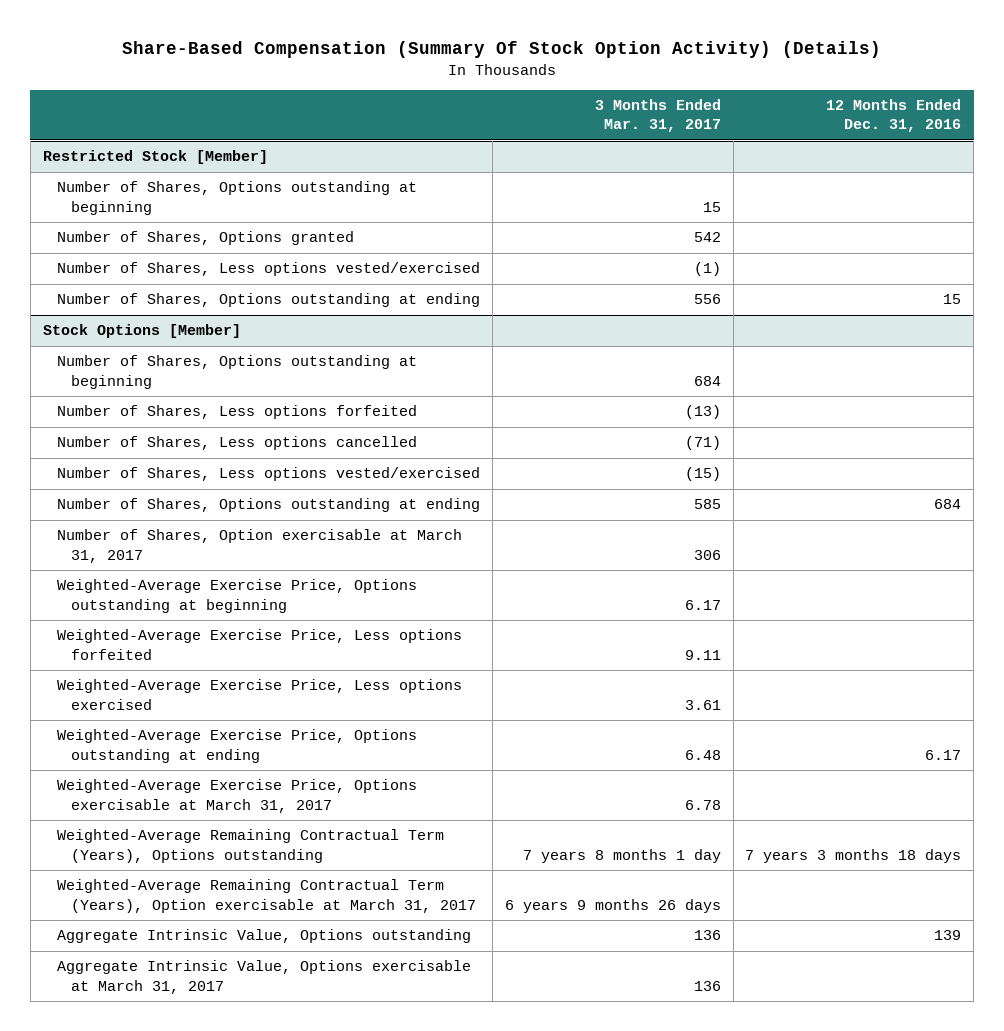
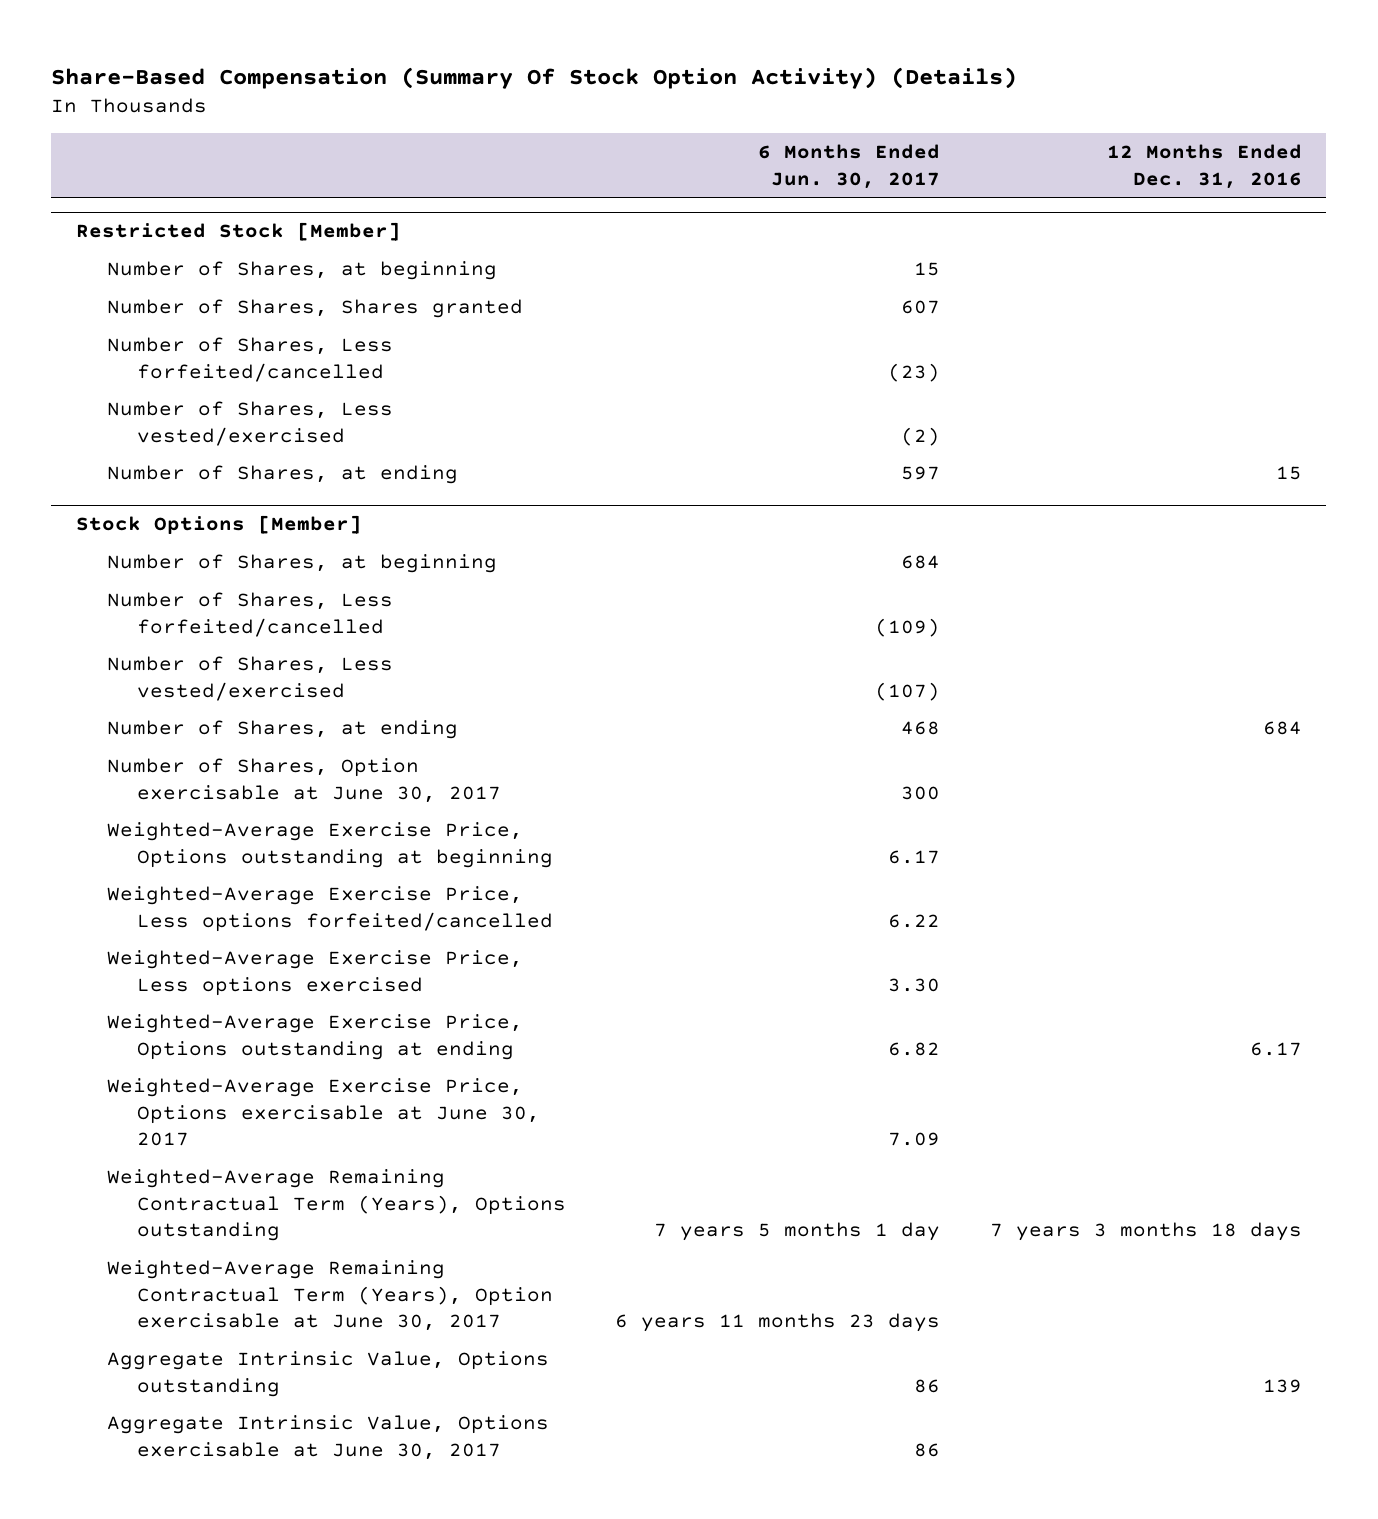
- | 3 Months Ended Mar. 31, 2017 | 12 Months Ended Dec. 31, 2016
+ | 6 Months Ended Jun. 30, 2017 | 12 Months Ended Dec. 31, 2016
@ Restricted Stock [Member]
- Number of Shares, Options outstanding at beginning | 15 |
- Number of Shares, Options granted | 542 |
- Number of Shares, Less options vested/exercised | (1) |
- Number of Shares, Options outstanding at ending | 556 | 15
+ Number of Shares, at beginning | 15 |
+ Number of Shares, Shares granted | 607 |
+ Number of Shares, Less forfeited/cancelled | (23) |
+ Number of Shares, Less vested/exercised | (2) |
+ Number of Shares, at ending | 597 | 15
@ Stock Options [Member]
- Number of Shares, Options outstanding at beginning | 684 |
- Number of Shares, Less options forfeited | (13) |
- Number of Shares, Less options cancelled | (71) |
- Number of Shares, Less options vested/exercised | (15) |
- Number of Shares, Options outstanding at ending | 585 | 684
- Number of Shares, Option exercisable at March 31, 2017 | 306 |
+ Number of Shares, at beginning | 684 |
+ Number of Shares, Less forfeited/cancelled | (109) |
+ Number of Shares, Less vested/exercised | (107) |
+ Number of Shares, at ending | 468 | 684
+ Number of Shares, Option exercisable at June 30, 2017 | 300 |
- Weighted-Average Exercise Price, Less options forfeited | 9.11 |
+ Weighted-Average Exercise Price, Less options forfeited/cancelled | 6.22 |
- Weighted-Average Exercise Price, Options exercisable at March 31, 2017 | 6.78 |
+ Weighted-Average Exercise Price, Options exercisable at June 30, 2017 | 7.09 |
- Weighted-Average Remaining Contractual Term (Years), Option exercisable at March 31, 2017 | 6 years 9 months 26 days |
+ Weighted-Average Remaining Contractual Term (Years), Option exercisable at June 30, 2017 | 6 years 11 months 23 days |
- Aggregate Intrinsic Value, Options exercisable at March 31, 2017 | 136 |
+ Aggregate Intrinsic Value, Options exercisable at June 30, 2017 | 86 |

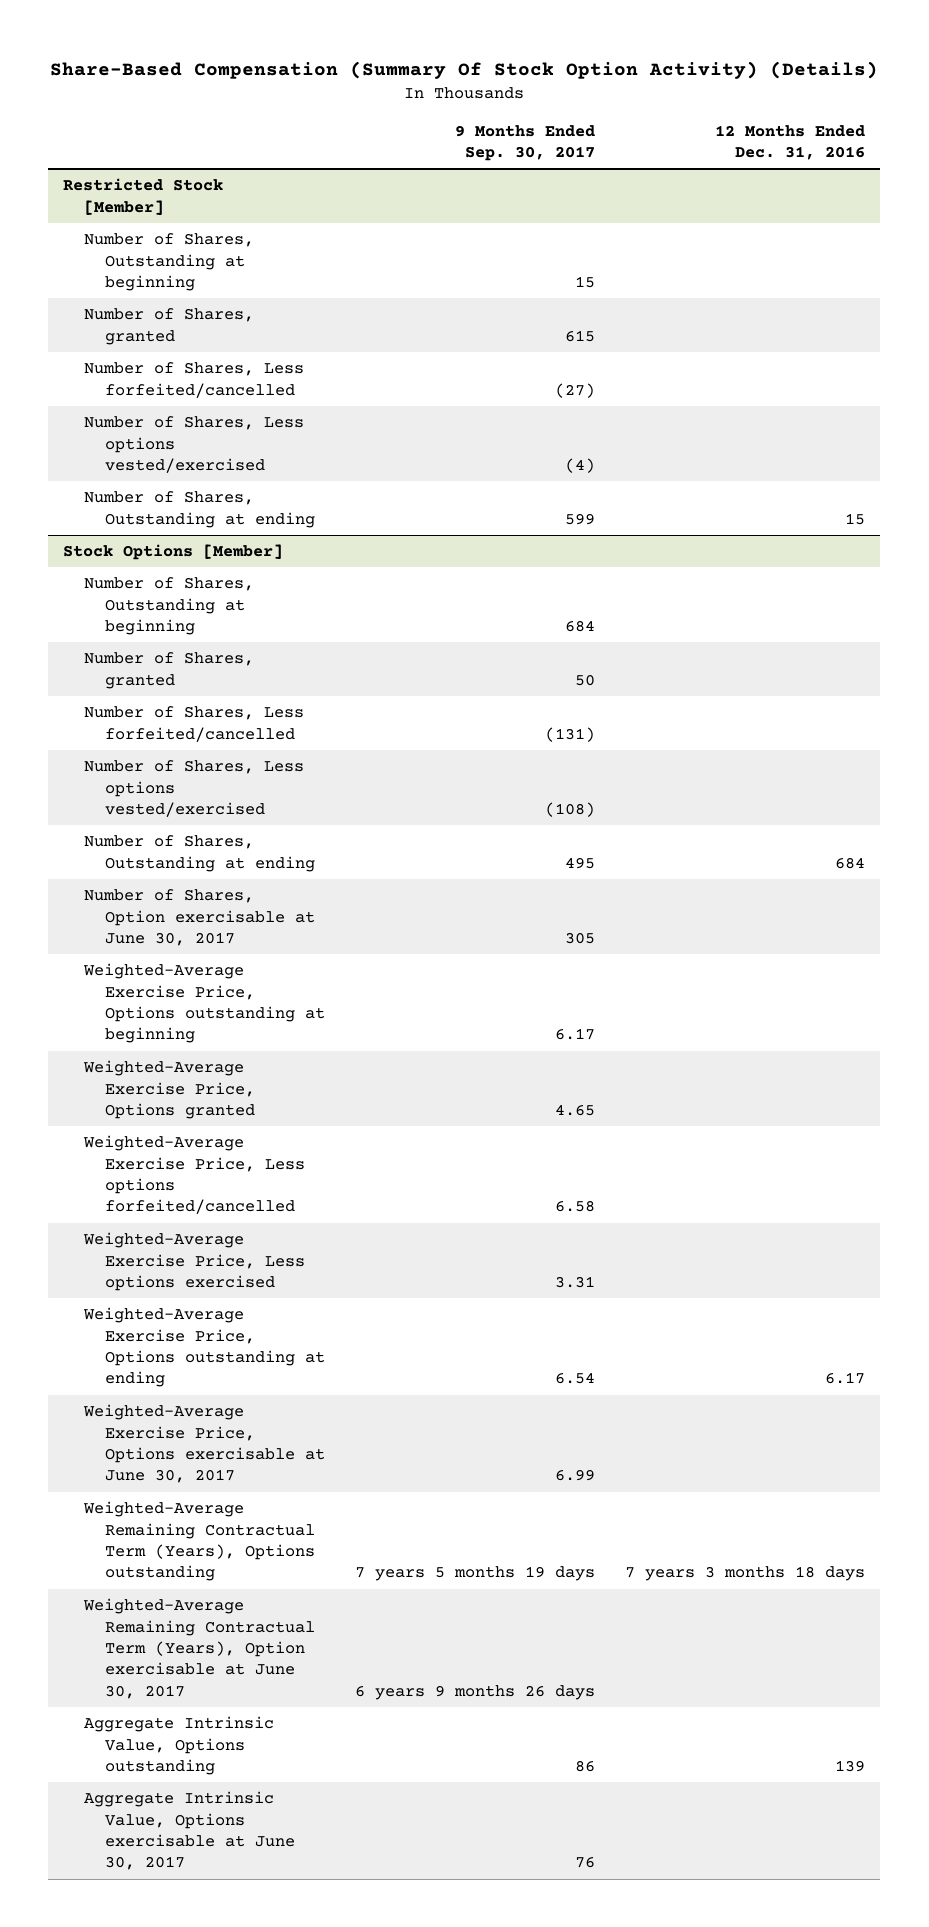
- | 6 Months Ended Jun. 30, 2017 | 12 Months Ended Dec. 31, 2016
+ | 9 Months Ended Sep. 30, 2017 | 12 Months Ended Dec. 31, 2016
@ Restricted Stock [Member]
- Number of Shares, at beginning | 15 |
- Number of Shares, Shares granted | 607 |
+ Number of Shares, Outstanding at beginning | 15 |
+ Number of Shares, granted | 615 |
- Number of Shares, Less vested/exercised | (2) |
- Number of Shares, at ending | 597 | 15
+ Number of Shares, Less options vested/exercised | (4) |
+ Number of Shares, Outstanding at ending | 599 | 15
@ Stock Options [Member]
- Number of Shares, at beginning | 684 |
+ Number of Shares, Outstanding at beginning | 684 |
+ Number of Shares, granted | 50 |
- Number of Shares, Less vested/exercised | (107) |
- Number of Shares, at ending | 468 | 684
+ Number of Shares, Less options vested/exercised | (108) |
+ Number of Shares, Outstanding at ending | 495 | 684
+ Weighted-Average Exercise Price, Options granted | 4.65 |

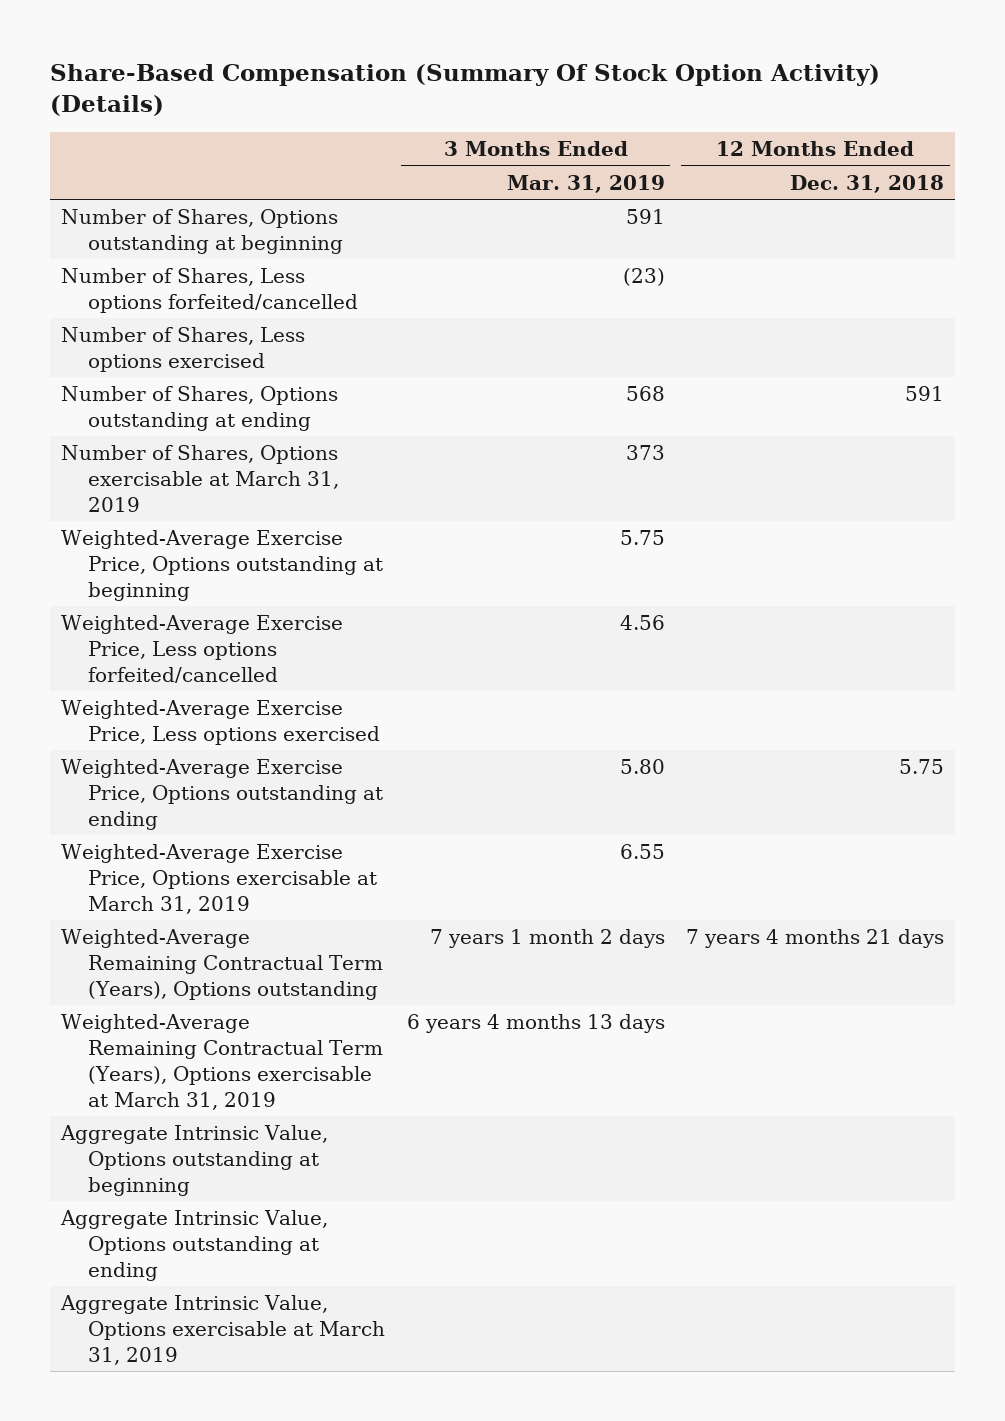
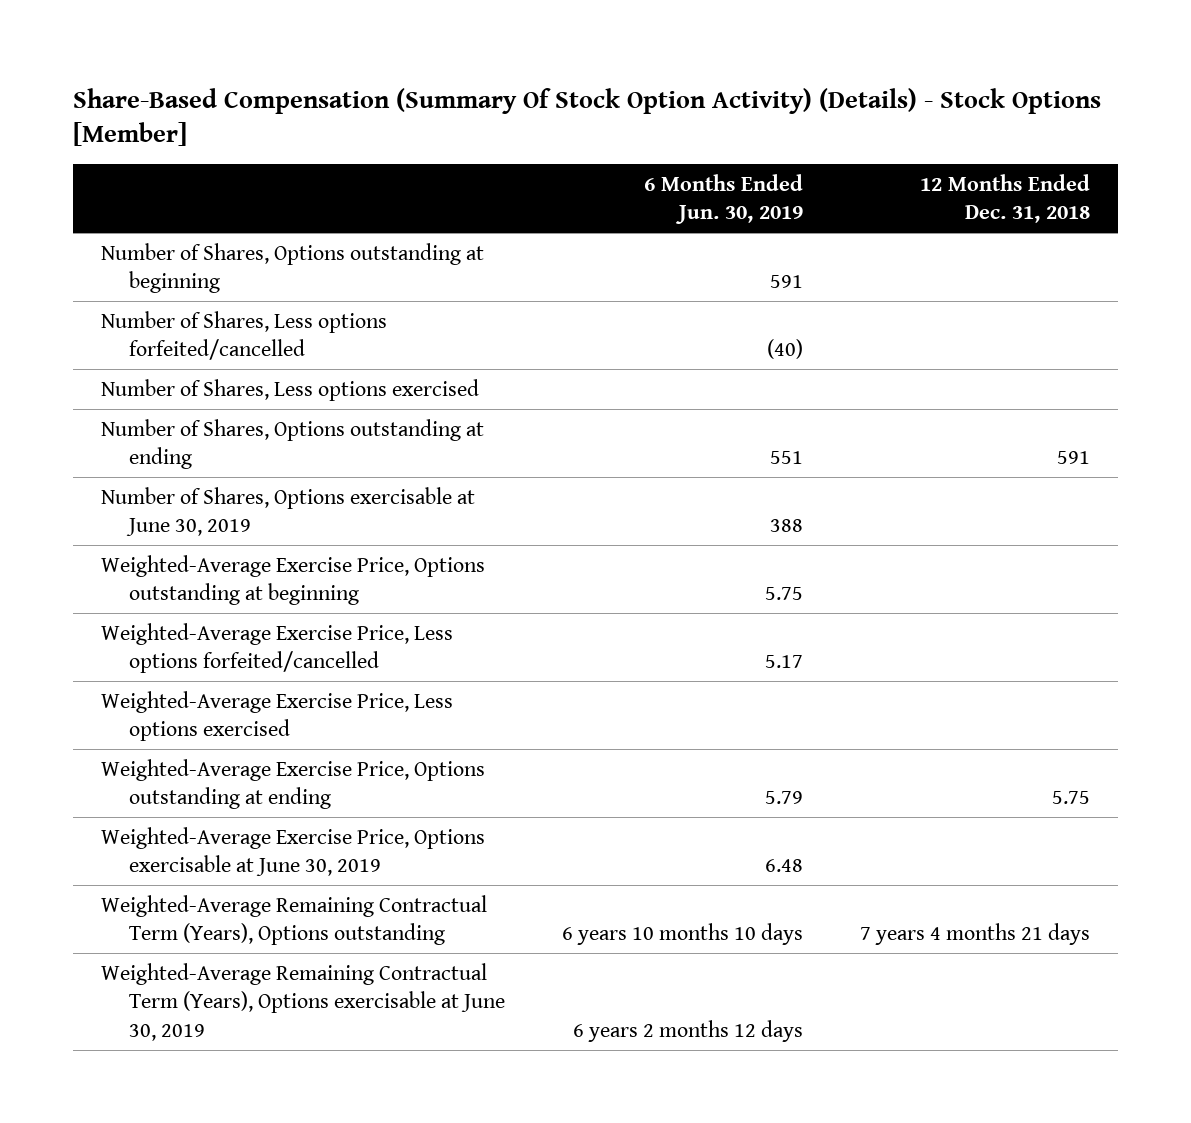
- Share-Based Compensation (Summary Of Stock Option Activity) (Details)
+ Share-Based Compensation (Summary Of Stock Option Activity) (Details) - Stock Options [Member]
- | 3 Months Ended Mar. 31, 2019 | 12 Months Ended Dec. 31, 2018
+ | 6 Months Ended Jun. 30, 2019 | 12 Months Ended Dec. 31, 2018
- Number of Shares, Options exercisable at March 31, 2019 | 373 |
+ Number of Shares, Options exercisable at June 30, 2019 | 388 |
- Weighted-Average Exercise Price, Options exercisable at March 31, 2019 | 6.55 |
+ Weighted-Average Exercise Price, Options exercisable at June 30, 2019 | 6.48 |
- Weighted-Average Remaining Contractual Term (Years), Options exercisable at March 31, 2019 | 6 years 4 months 13 days |
- Aggregate Intrinsic Value, Options outstanding at beginning
- Aggregate Intrinsic Value, Options outstanding at ending
- Aggregate Intrinsic Value, Options exercisable at March 31, 2019
+ Weighted-Average Remaining Contractual Term (Years), Options exercisable at June 30, 2019 | 6 years 2 months 12 days |

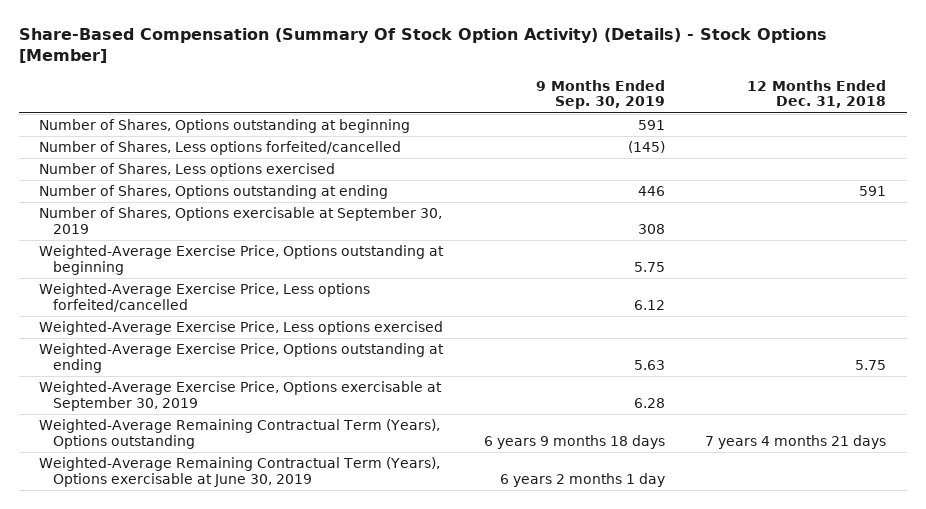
- | 6 Months Ended Jun. 30, 2019 | 12 Months Ended Dec. 31, 2018
+ | 9 Months Ended Sep. 30, 2019 | 12 Months Ended Dec. 31, 2018
- Number of Shares, Options exercisable at June 30, 2019 | 388 |
+ Number of Shares, Options exercisable at September 30, 2019 | 308 |
- Weighted-Average Exercise Price, Options exercisable at June 30, 2019 | 6.48 |
+ Weighted-Average Exercise Price, Options exercisable at September 30, 2019 | 6.28 |

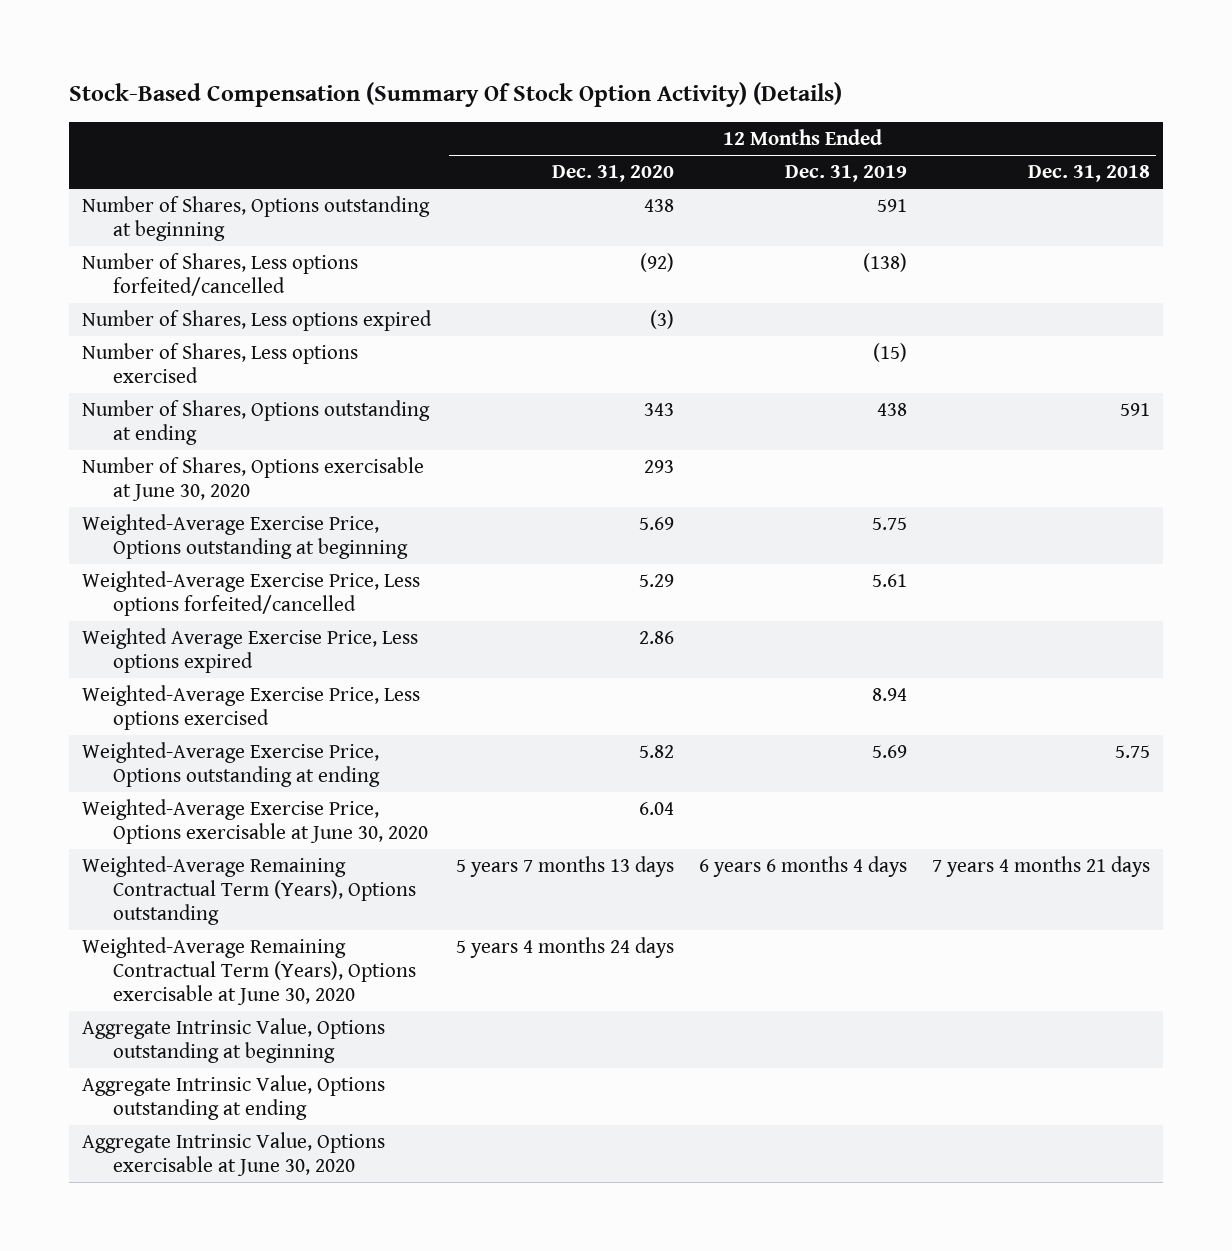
- Share-Based Compensation (Summary Of Stock Option Activity) (Details) - Stock Options [Member]
+ Stock-Based Compensation (Summary Of Stock Option Activity) (Details)
- | 9 Months Ended Sep. 30, 2019 | 12 Months Ended Dec. 31, 2018
+ | 12 Months Ended Dec. 31, 2020 | 12 Months Ended Dec. 31, 2019 | 12 Months Ended Dec. 31, 2018
+ Number of Shares, Less options expired | (3) | |
- Number of Shares, Options exercisable at September 30, 2019 | 308 |
+ Number of Shares, Options exercisable at June 30, 2020 | 293 | |
+ Weighted Average Exercise Price, Less options expired | 2.86 | |
- Weighted-Average Exercise Price, Options exercisable at September 30, 2019 | 6.28 |
+ Weighted-Average Exercise Price, Options exercisable at June 30, 2020 | 6.04 | |
- Weighted-Average Remaining Contractual Term (Years), Options exercisable at June 30, 2019 | 6 years 2 months 1 day |
+ Weighted-Average Remaining Contractual Term (Years), Options exercisable at June 30, 2020 | 5 years 4 months 24 days | |
+ Aggregate Intrinsic Value, Options outstanding at beginning
+ Aggregate Intrinsic Value, Options outstanding at ending
+ Aggregate Intrinsic Value, Options exercisable at June 30, 2020

